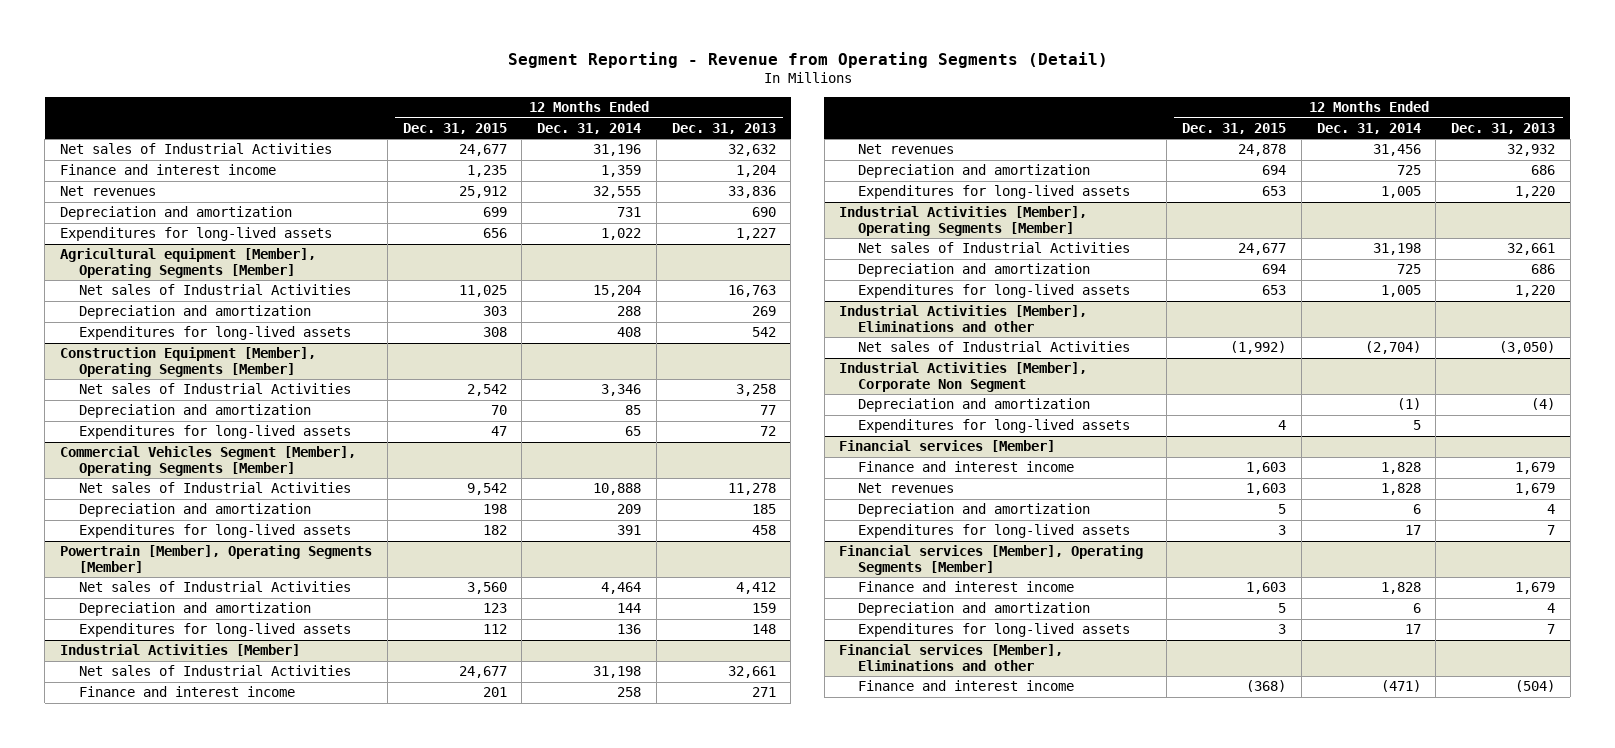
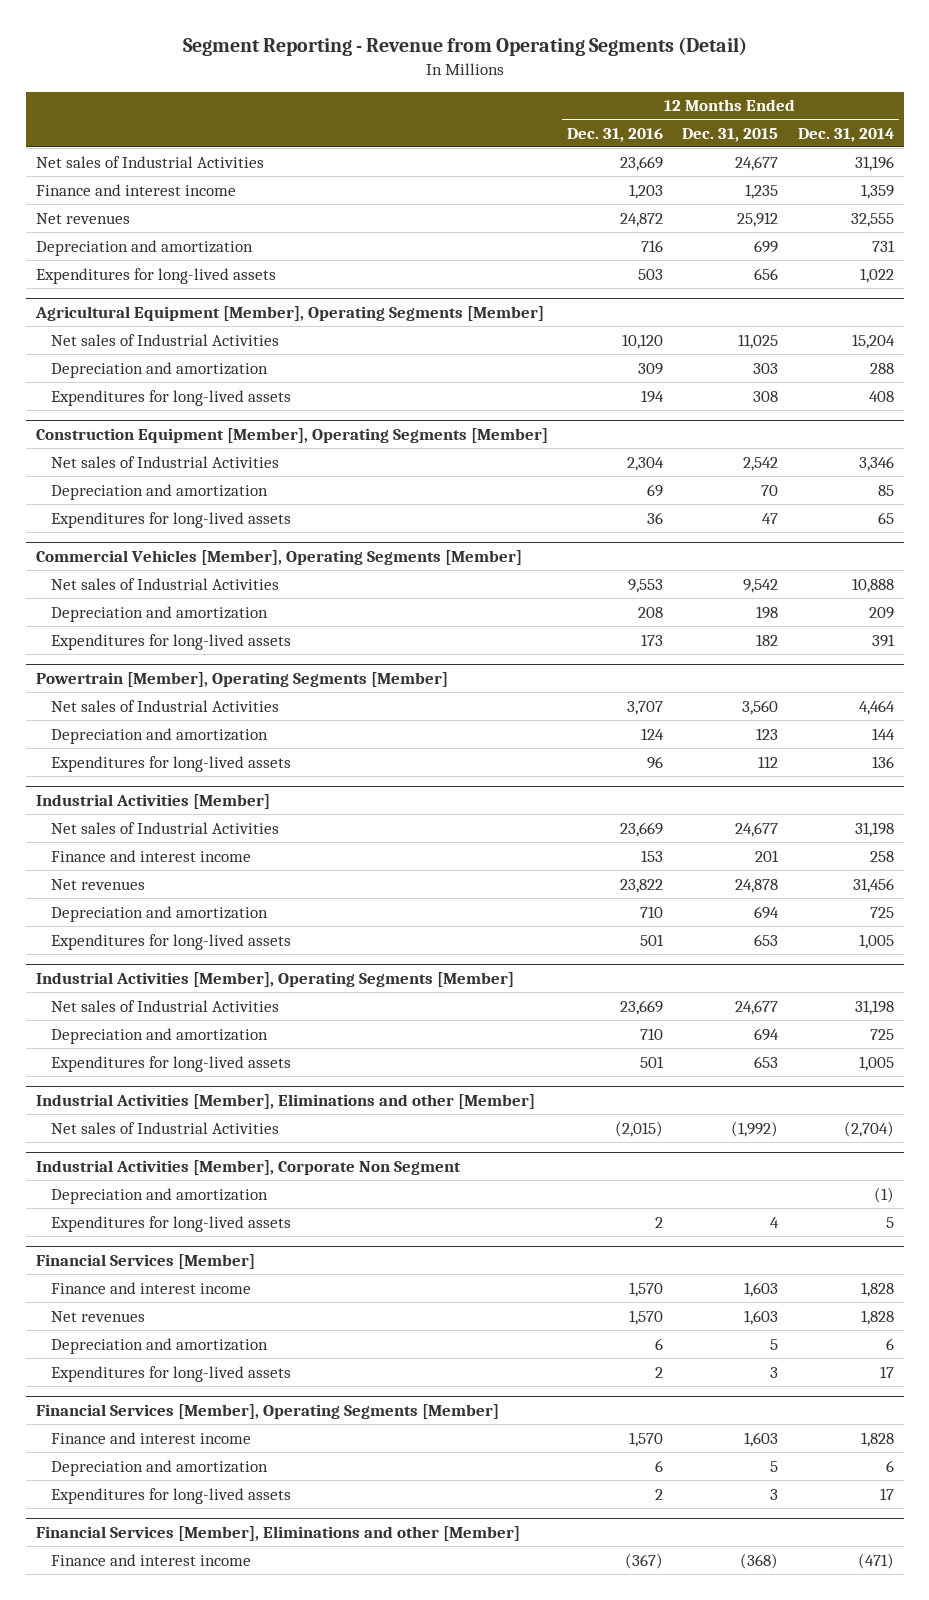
- | 12 Months Ended Dec. 31, 2015 | 12 Months Ended Dec. 31, 2014 | 12 Months Ended Dec. 31, 2013
+ | 12 Months Ended Dec. 31, 2016 | 12 Months Ended Dec. 31, 2015 | 12 Months Ended Dec. 31, 2014
- Agricultural equipment [Member], Operating Segments [Member]
+ Agricultural Equipment [Member], Operating Segments [Member]
- Commercial Vehicles Segment [Member], Operating Segments [Member]
+ Commercial Vehicles [Member], Operating Segments [Member]
- Industrial Activities [Member], Eliminations and other
+ Industrial Activities [Member], Eliminations and other [Member]
- Financial services [Member]
+ Financial Services [Member]
- Financial services [Member], Operating Segments [Member]
+ Financial Services [Member], Operating Segments [Member]
- Financial services [Member], Eliminations and other
+ Financial Services [Member], Eliminations and other [Member]

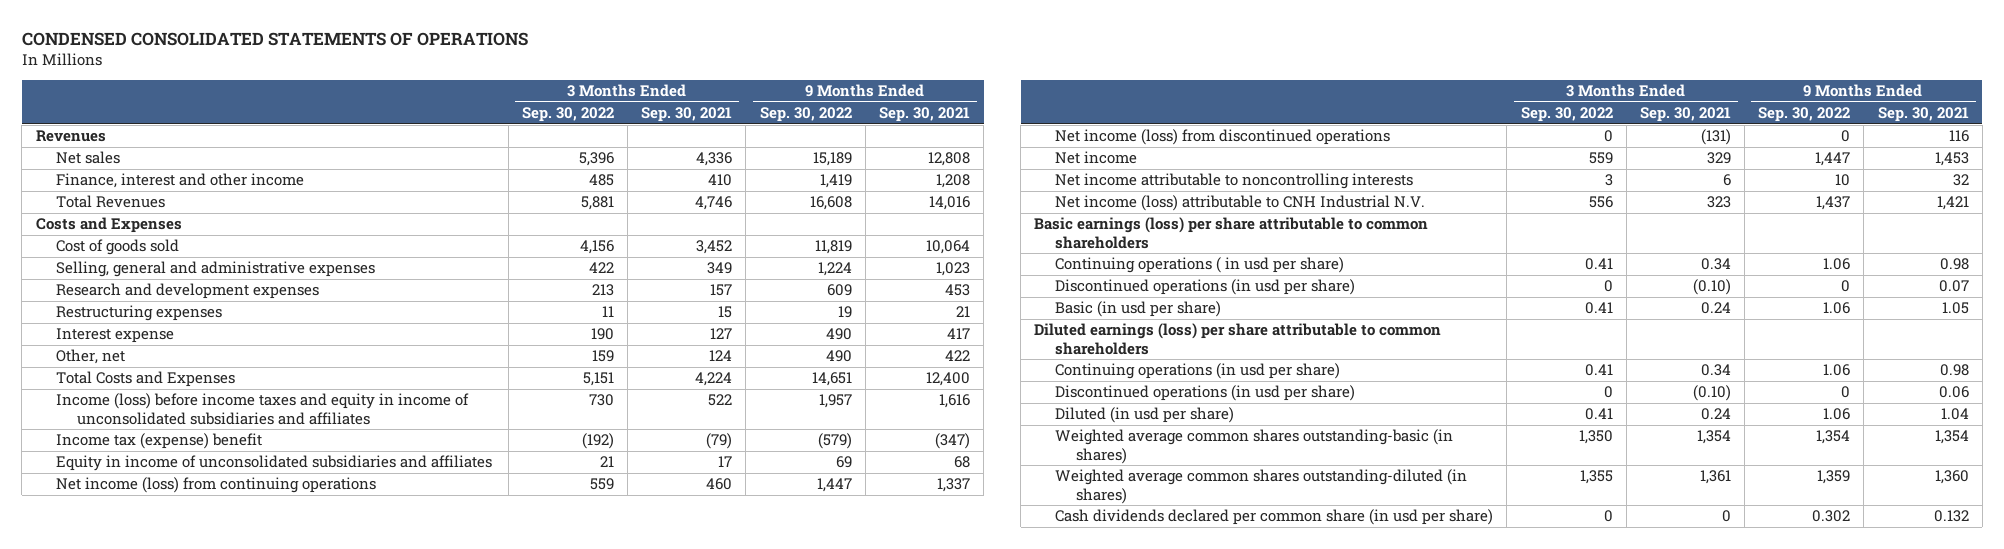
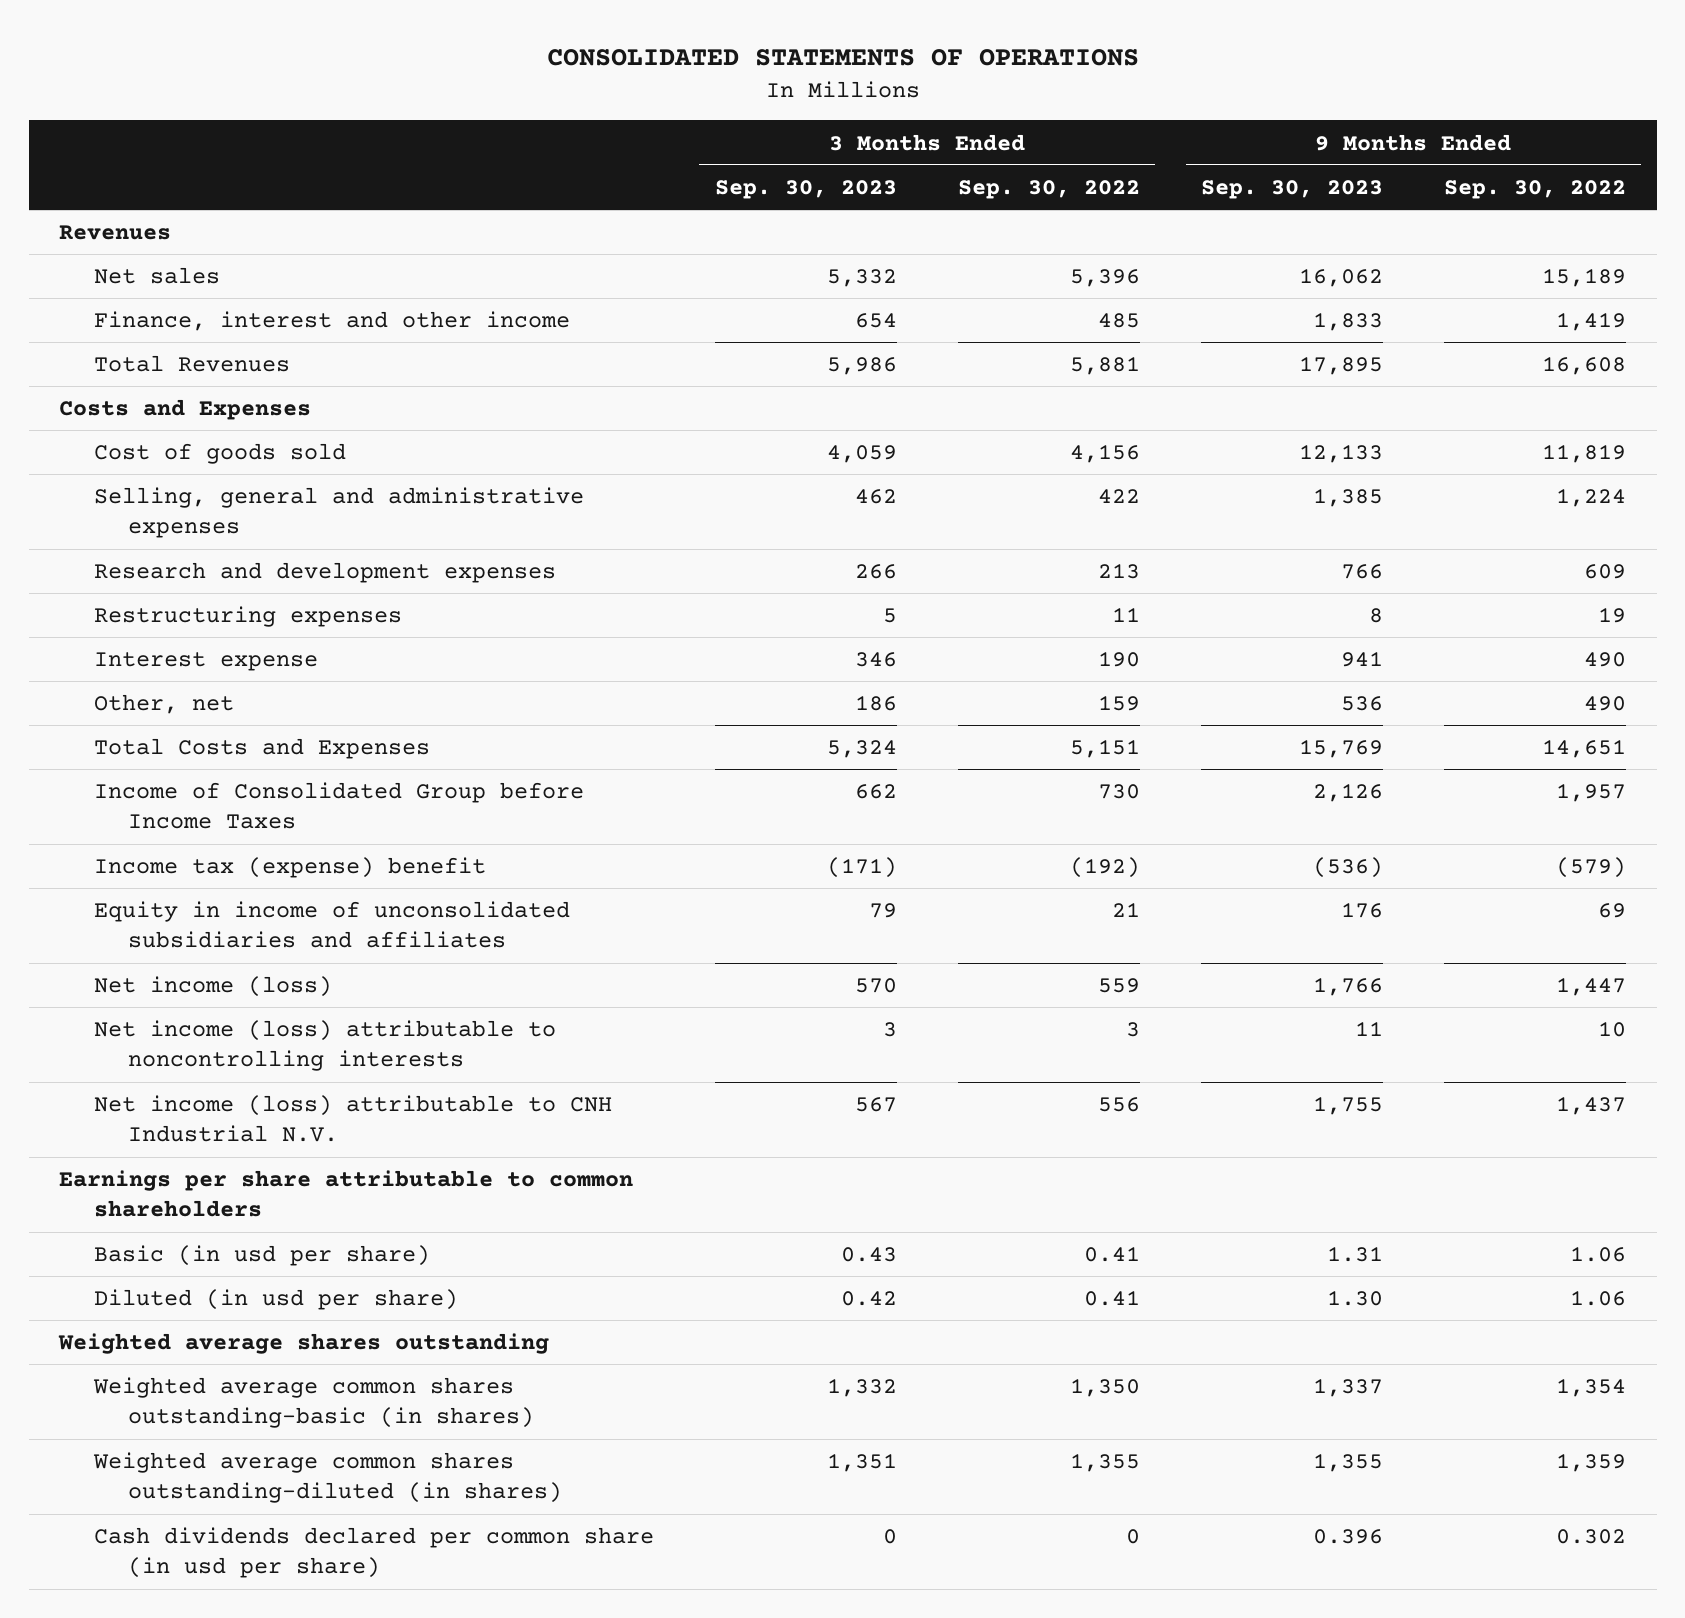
- CONDENSED CONSOLIDATED STATEMENTS OF OPERATIONS
+ CONSOLIDATED STATEMENTS OF OPERATIONS
- | 3 Months Ended Sep. 30, 2022 | 3 Months Ended Sep. 30, 2021 | 9 Months Ended Sep. 30, 2022 | 9 Months Ended Sep. 30, 2021
+ | 3 Months Ended Sep. 30, 2023 | 3 Months Ended Sep. 30, 2022 | 9 Months Ended Sep. 30, 2023 | 9 Months Ended Sep. 30, 2022
- Income (loss) before income taxes and equity in income of unconsolidated subsidiaries and affiliates | 730 | 522 | 1,957 | 1,616
+ Income of Consolidated Group before Income Taxes | 662 | 730 | 2,126 | 1,957
- Net income (loss) from continuing operations | 559 | 460 | 1,447 | 1,337
- Net income (loss) from discontinued operations | 0 | (131) | 0 | 116
- Net income | 559 | 329 | 1,447 | 1,453
- Net income attributable to noncontrolling interests | 3 | 6 | 10 | 32
+ Net income (loss) | 570 | 559 | 1,766 | 1,447
+ Net income (loss) attributable to noncontrolling interests | 3 | 3 | 11 | 10
- Basic earnings (loss) per share attributable to common shareholders
- Continuing operations ( in usd per share) | 0.41 | 0.34 | 1.06 | 0.98
- Discontinued operations (in usd per share) | 0 | (0.10) | 0 | 0.07
+ Earnings per share attributable to common shareholders
- Diluted earnings (loss) per share attributable to common shareholders
- Continuing operations (in usd per share) | 0.41 | 0.34 | 1.06 | 0.98
- Discontinued operations (in usd per share) | 0 | (0.10) | 0 | 0.06
+ Weighted average shares outstanding

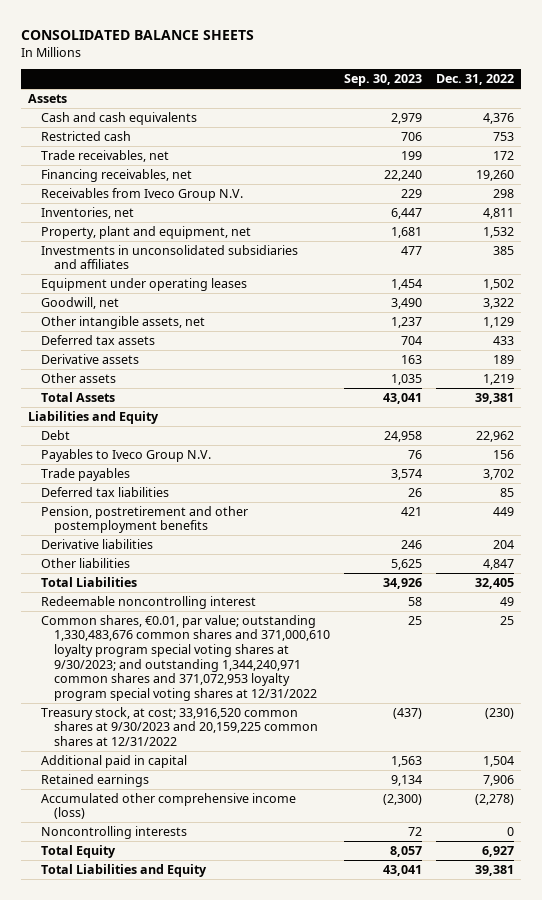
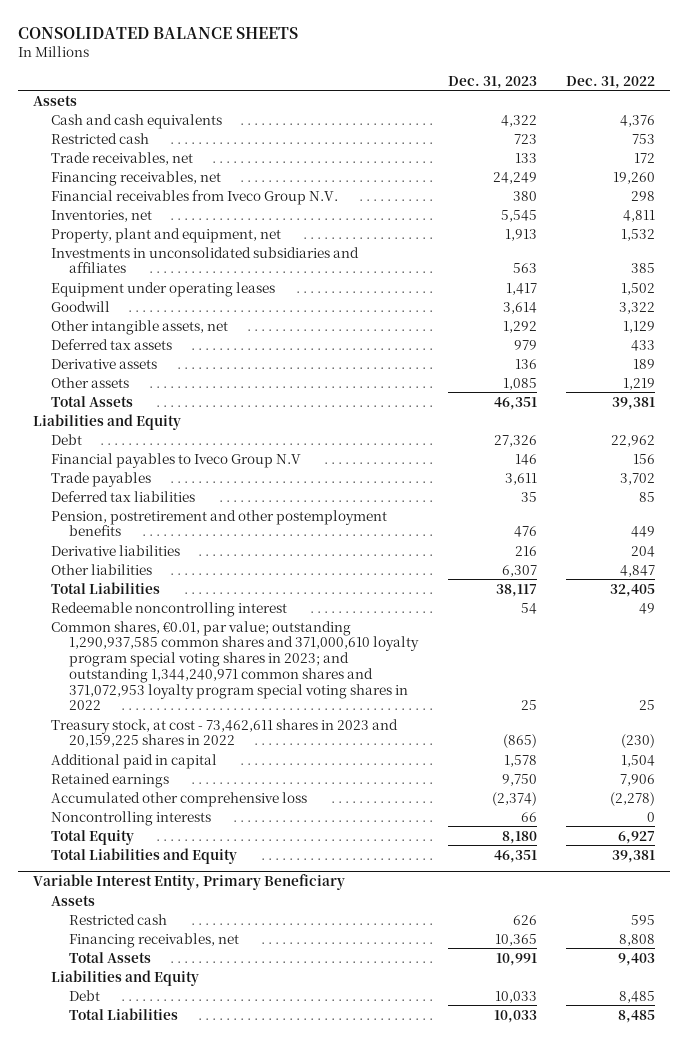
- | Sep. 30, 2023 | Dec. 31, 2022
+ | Dec. 31, 2023 | Dec. 31, 2022
- Receivables from Iveco Group N.V. | 229 | 298
+ Financial receivables from Iveco Group N.V. | 380 | 298
- Goodwill, net | 3,490 | 3,322
+ Goodwill | 3,614 | 3,322
- Payables to Iveco Group N.V. | 76 | 156
+ Financial payables to Iveco Group N.V | 146 | 156
- Common shares, €0.01, par value; outstanding 1,330,483,676 common shares and 371,000,610 loyalty program special voting shares at 9/30/2023; and outstanding 1,344,240,971 common shares and 371,072,953 loyalty program special voting shares at 12/31/2022 | 25 | 25
- Treasury stock, at cost; 33,916,520 common shares at 9/30/2023 and 20,159,225 common shares at 12/31/2022 | (437) | (230)
+ Common shares, €0.01, par value; outstanding 1,290,937,585 common shares and 371,000,610 loyalty program special voting shares in 2023; and outstanding 1,344,240,971 common shares and 371,072,953 loyalty program special voting shares in 2022 | 25 | 25
+ Treasury stock, at cost - 73,462,611 shares in 2023 and 20,159,225 shares in 2022 | (865) | (230)
- Accumulated other comprehensive income (loss) | (2,300) | (2,278)
+ Accumulated other comprehensive loss | (2,374) | (2,278)
+ Variable Interest Entity, Primary Beneficiary
+ Assets
+ Restricted cash | 626 | 595
+ Financing receivables, net | 10,365 | 8,808
+ Total Assets | 10,991 | 9,403
+ Liabilities and Equity
+ Debt | 10,033 | 8,485
+ Total Liabilities | 10,033 | 8,485

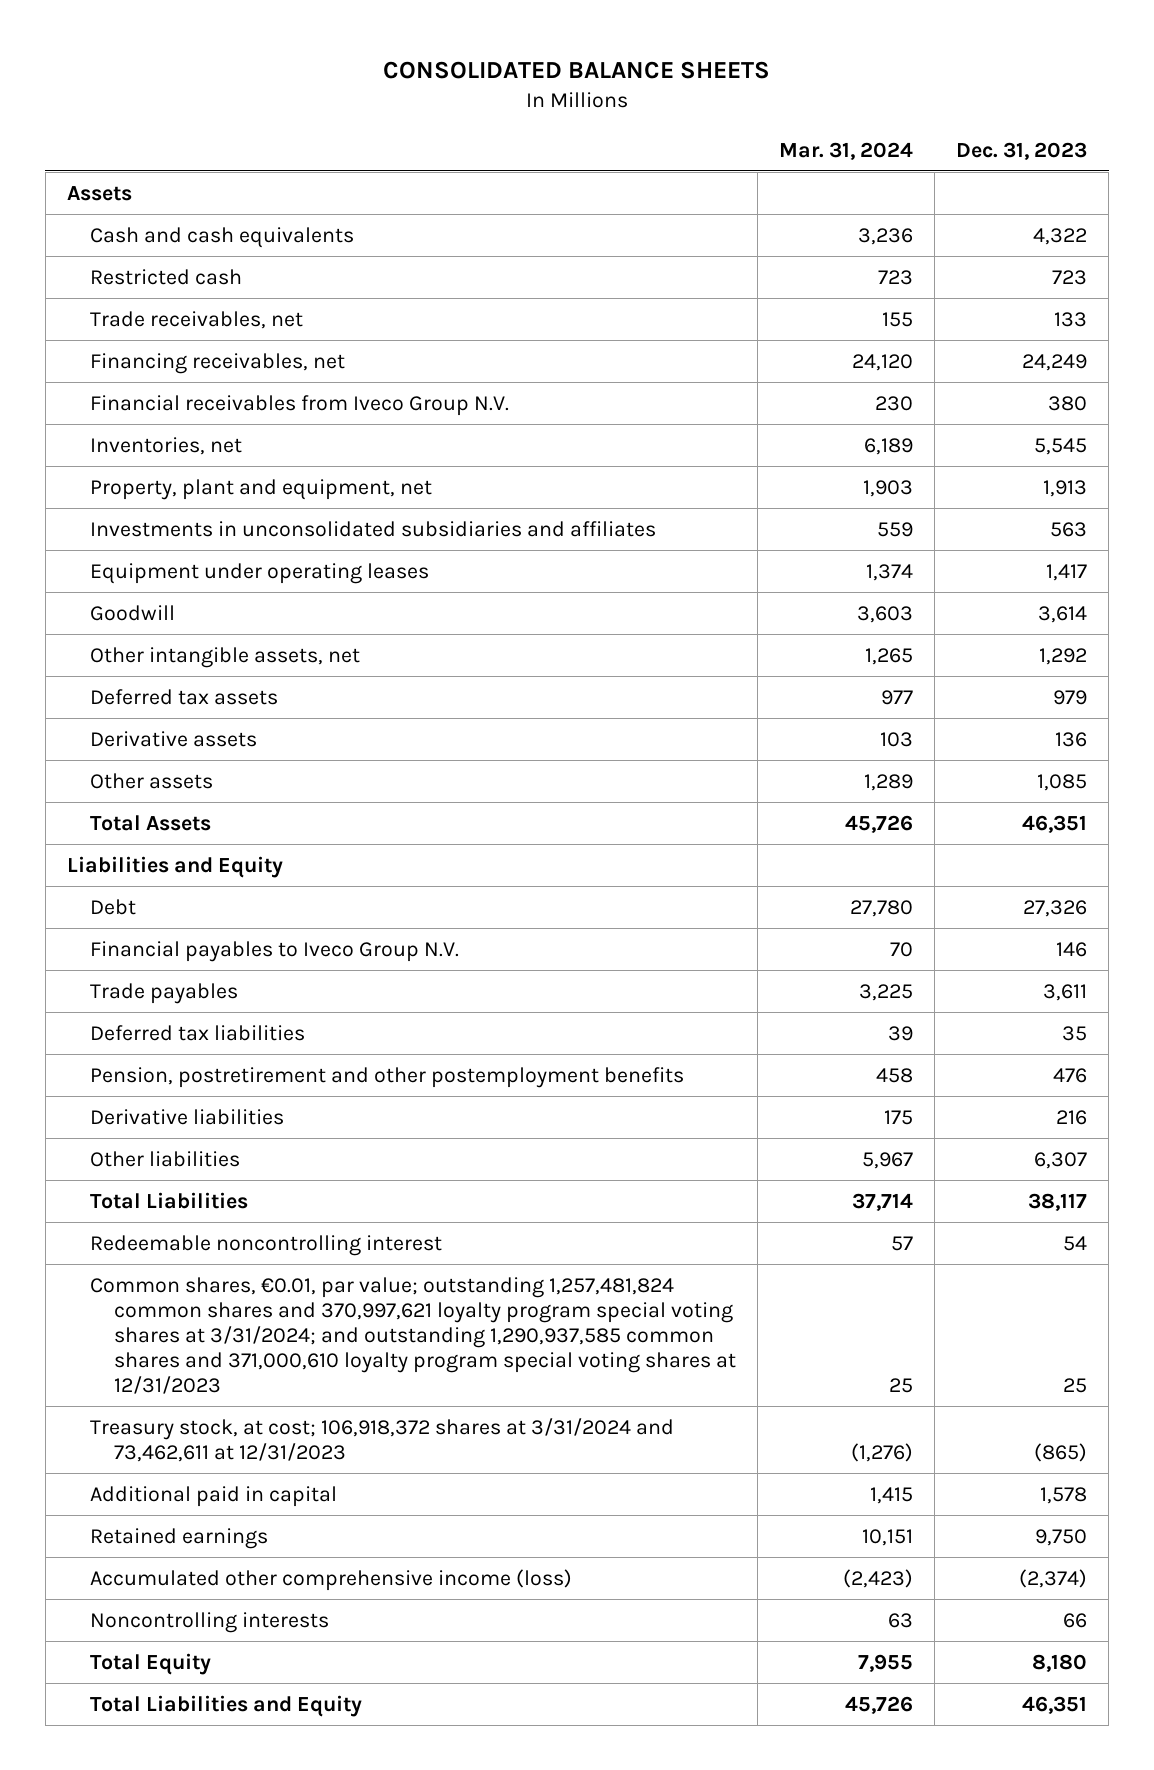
- | Dec. 31, 2023 | Dec. 31, 2022
+ | Mar. 31, 2024 | Dec. 31, 2023
- Financial payables to Iveco Group N.V | 146 | 156
+ Financial payables to Iveco Group N.V. | 70 | 146
- Common shares, €0.01, par value; outstanding 1,290,937,585 common shares and 371,000,610 loyalty program special voting shares in 2023; and outstanding 1,344,240,971 common shares and 371,072,953 loyalty program special voting shares in 2022 | 25 | 25
- Treasury stock, at cost - 73,462,611 shares in 2023 and 20,159,225 shares in 2022 | (865) | (230)
+ Common shares, €0.01, par value; outstanding 1,257,481,824 common shares and 370,997,621 loyalty program special voting shares at 3/31/2024; and outstanding 1,290,937,585 common shares and 371,000,610 loyalty program special voting shares at 12/31/2023 | 25 | 25
+ Treasury stock, at cost; 106,918,372 shares at 3/31/2024 and 73,462,611 at 12/31/2023 | (1,276) | (865)
- Accumulated other comprehensive loss | (2,374) | (2,278)
+ Accumulated other comprehensive income (loss) | (2,423) | (2,374)
- Variable Interest Entity, Primary Beneficiary
- Assets
- Restricted cash | 626 | 595
- Financing receivables, net | 10,365 | 8,808
- Total Assets | 10,991 | 9,403
- Liabilities and Equity
- Debt | 10,033 | 8,485
- Total Liabilities | 10,033 | 8,485

